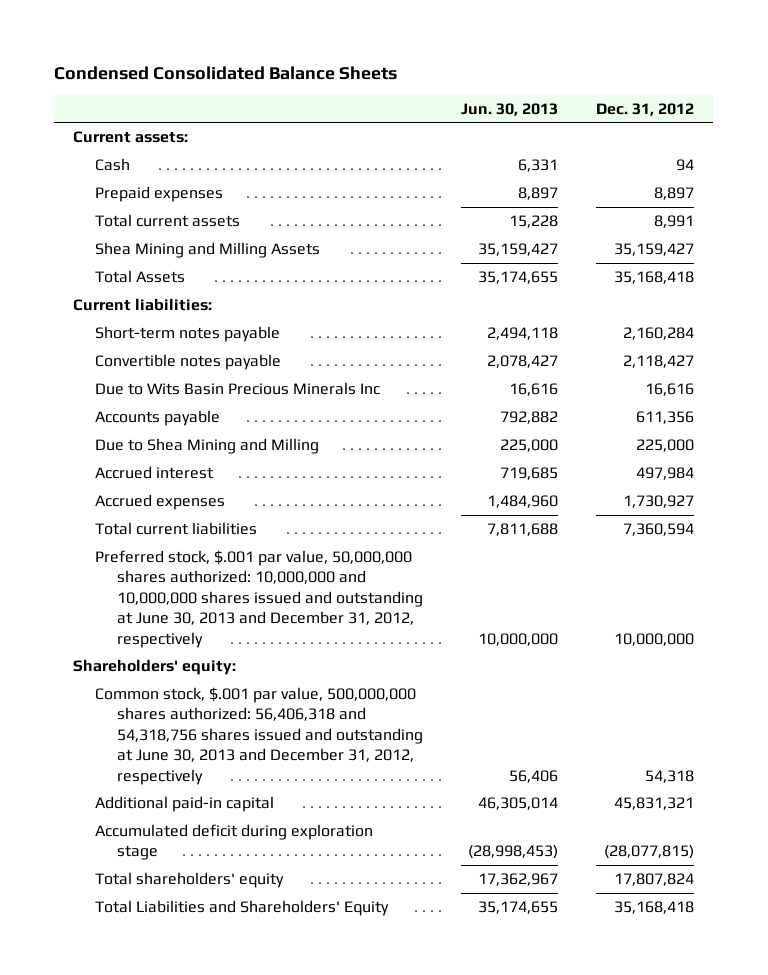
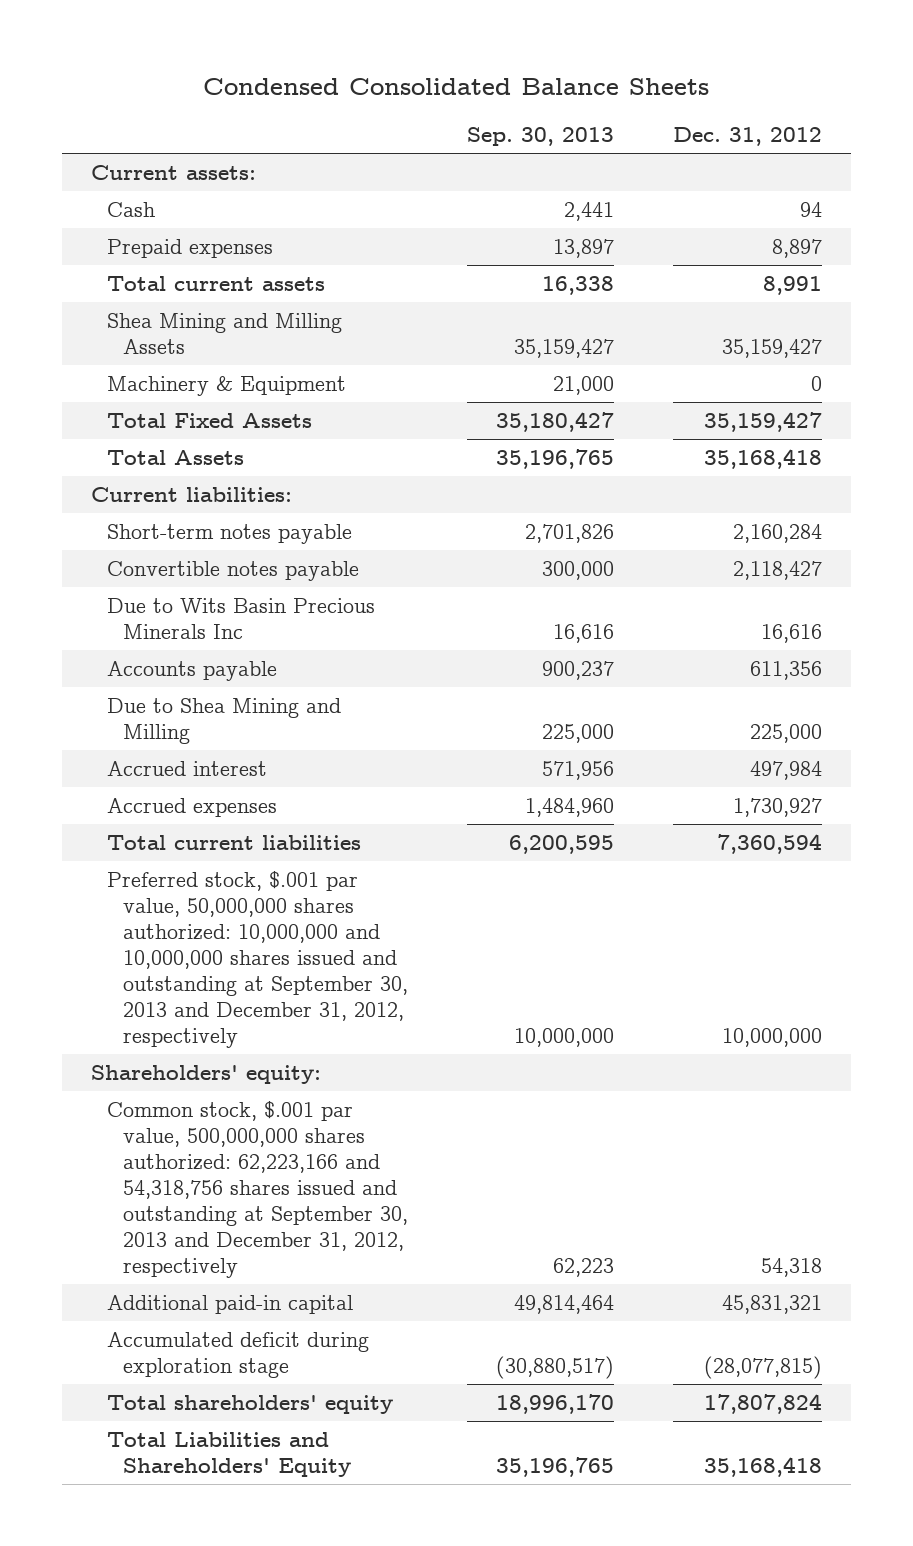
- | Jun. 30, 2013 | Dec. 31, 2012
+ | Sep. 30, 2013 | Dec. 31, 2012
+ Machinery & Equipment | 21,000 | 0
+ Total Fixed Assets | 35,180,427 | 35,159,427
- Preferred stock, $.001 par value, 50,000,000 shares authorized: 10,000,000 and 10,000,000 shares issued and outstanding at June 30, 2013 and December 31, 2012, respectively | 10,000,000 | 10,000,000
+ Preferred stock, $.001 par value, 50,000,000 shares authorized: 10,000,000 and 10,000,000 shares issued and outstanding at September 30, 2013 and December 31, 2012, respectively | 10,000,000 | 10,000,000
- Common stock, $.001 par value, 500,000,000 shares authorized: 56,406,318 and 54,318,756 shares issued and outstanding at June 30, 2013 and December 31, 2012, respectively | 56,406 | 54,318
+ Common stock, $.001 par value, 500,000,000 shares authorized: 62,223,166 and 54,318,756 shares issued and outstanding at September 30, 2013 and December 31, 2012, respectively | 62,223 | 54,318

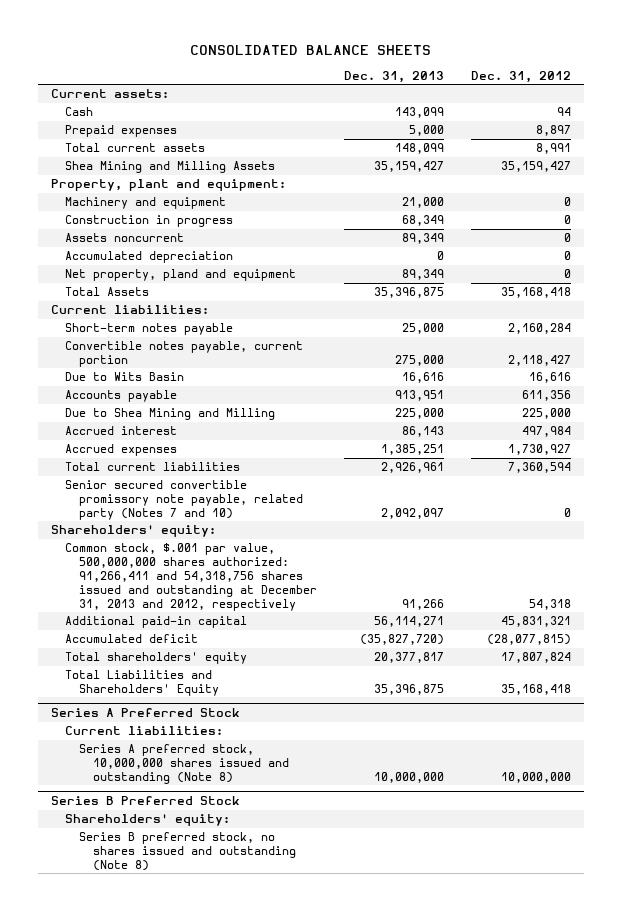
- Condensed Consolidated Balance Sheets
+ CONSOLIDATED BALANCE SHEETS
- | Sep. 30, 2013 | Dec. 31, 2012
+ | Dec. 31, 2013 | Dec. 31, 2012
- Machinery & Equipment | 21,000 | 0
- Total Fixed Assets | 35,180,427 | 35,159,427
+ Property, plant and equipment:
+ Machinery and equipment | 21,000 | 0
+ Construction in progress | 68,349 | 0
+ Assets noncurrent | 89,349 | 0
+ Accumulated depreciation | 0 | 0
+ Net property, pland and equipment | 89,349 | 0
- Convertible notes payable | 300,000 | 2,118,427
- Due to Wits Basin Precious Minerals Inc | 16,616 | 16,616
+ Convertible notes payable, current portion | 275,000 | 2,118,427
+ Due to Wits Basin | 16,616 | 16,616
- Preferred stock, $.001 par value, 50,000,000 shares authorized: 10,000,000 and 10,000,000 shares issued and outstanding at September 30, 2013 and December 31, 2012, respectively | 10,000,000 | 10,000,000
+ Senior secured convertible promissory note payable, related party (Notes 7 and 10) | 2,092,097 | 0
- Common stock, $.001 par value, 500,000,000 shares authorized: 62,223,166 and 54,318,756 shares issued and outstanding at September 30, 2013 and December 31, 2012, respectively | 62,223 | 54,318
+ Common stock, $.001 par value, 500,000,000 shares authorized: 91,266,411 and 54,318,756 shares issued and outstanding at December 31, 2013 and 2012, respectively | 91,266 | 54,318
- Accumulated deficit during exploration stage | (30,880,517) | (28,077,815)
+ Accumulated deficit | (35,827,720) | (28,077,815)
+ Series A Preferred Stock
+ Current liabilities:
+ Series A preferred stock, 10,000,000 shares issued and outstanding (Note 8) | 10,000,000 | 10,000,000
+ Series B Preferred Stock
+ Shareholders' equity:
+ Series B preferred stock, no shares issued and outstanding (Note 8)

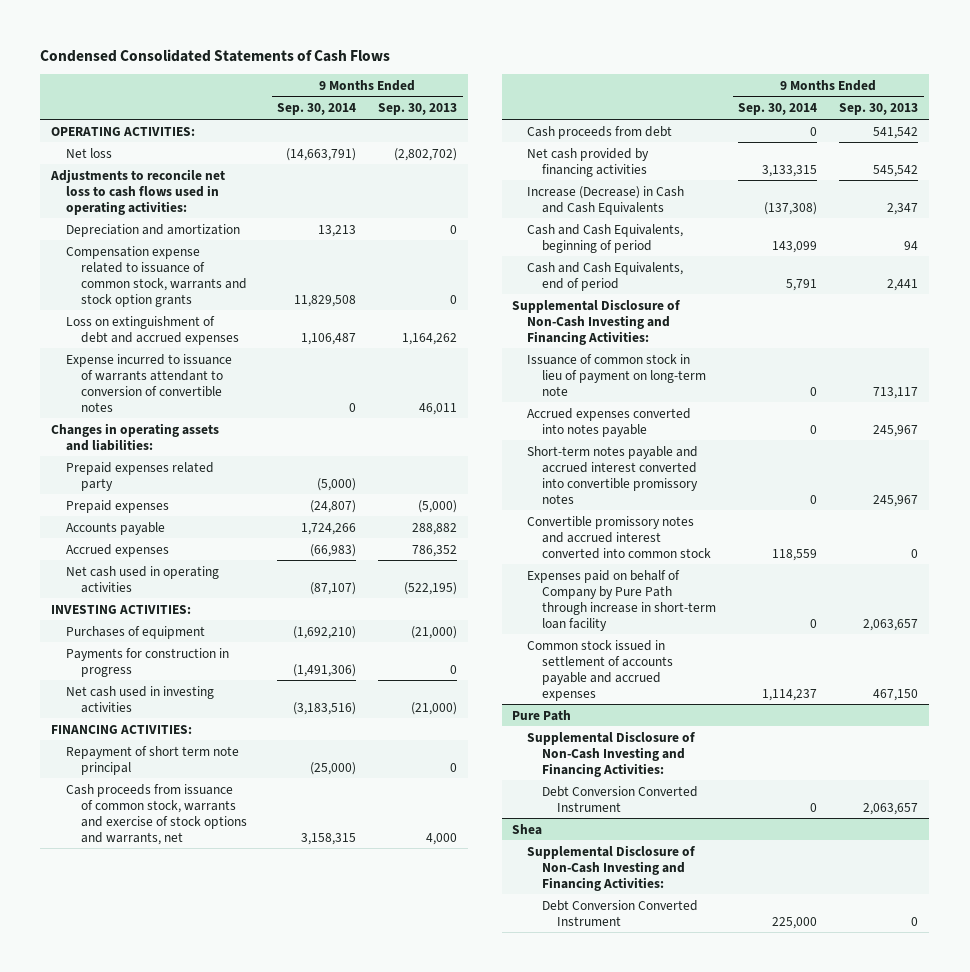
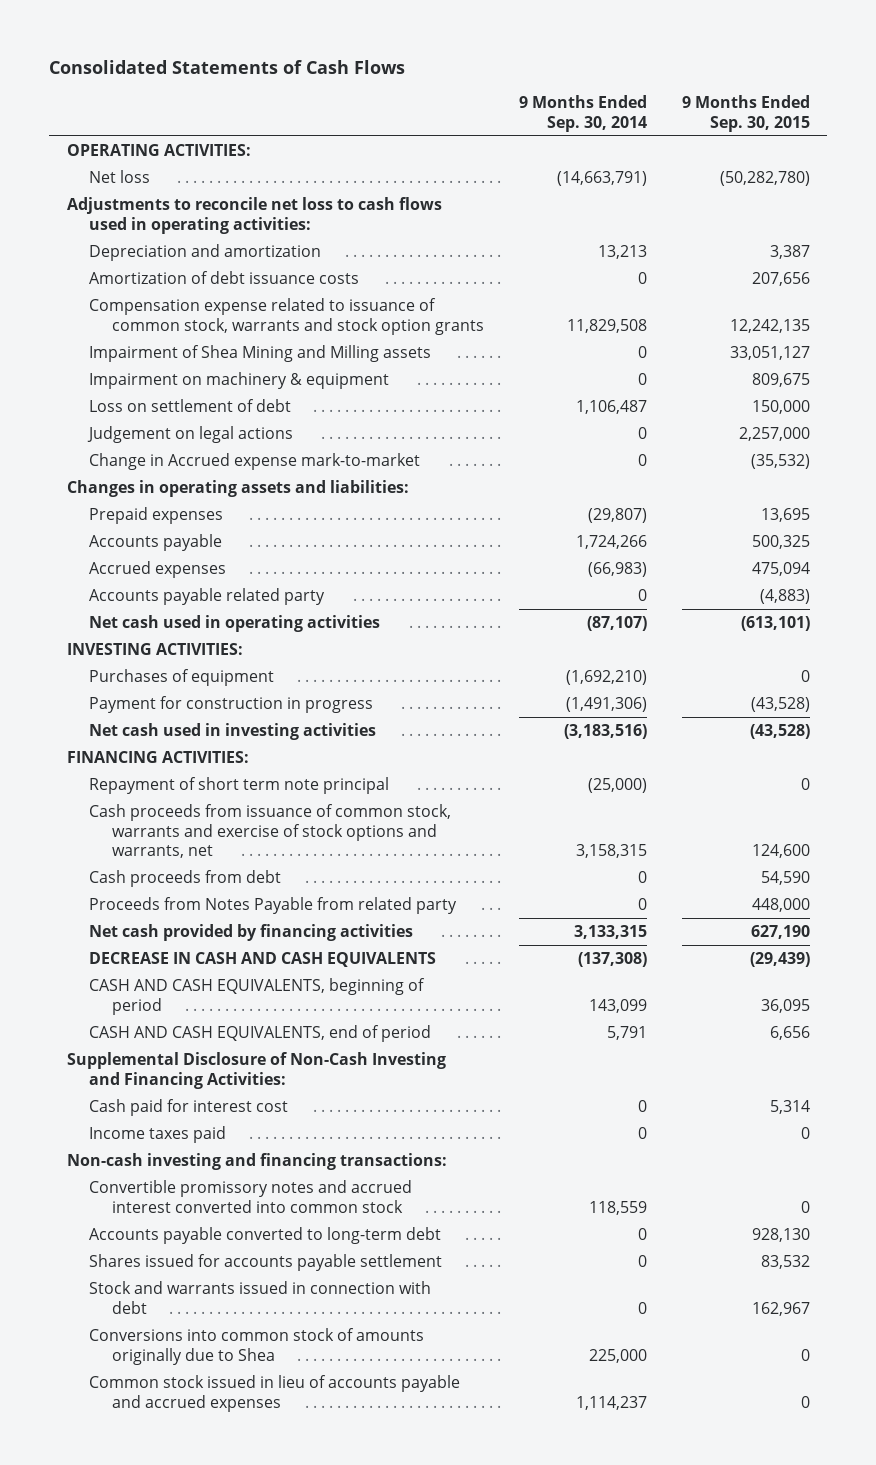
- Condensed Consolidated Statements of Cash Flows
+ Consolidated Statements of Cash Flows
- | 9 Months Ended Sep. 30, 2014 | 9 Months Ended Sep. 30, 2013
+ | 9 Months Ended Sep. 30, 2014 | 9 Months Ended Sep. 30, 2015
+ Amortization of debt issuance costs | 0 | 207,656
- Loss on extinguishment of debt and accrued expenses | 1,106,487 | 1,164,262
- Expense incurred to issuance of warrants attendant to conversion of convertible notes | 0 | 46,011
+ Impairment of Shea Mining and Milling assets | 0 | 33,051,127
+ Impairment on machinery & equipment | 0 | 809,675
+ Loss on settlement of debt | 1,106,487 | 150,000
+ Judgement on legal actions | 0 | 2,257,000
+ Change in Accrued expense mark-to-market | 0 | (35,532)
- Prepaid expenses related party | (5,000) |
- Prepaid expenses | (24,807) | (5,000)
+ Prepaid expenses | (29,807) | 13,695
+ Accounts payable related party | 0 | (4,883)
- Payments for construction in progress | (1,491,306) | 0
+ Payment for construction in progress | (1,491,306) | (43,528)
+ Proceeds from Notes Payable from related party | 0 | 448,000
- Increase (Decrease) in Cash and Cash Equivalents | (137,308) | 2,347
- Cash and Cash Equivalents, beginning of period | 143,099 | 94
- Cash and Cash Equivalents, end of period | 5,791 | 2,441
+ DECREASE IN CASH AND CASH EQUIVALENTS | (137,308) | (29,439)
+ CASH AND CASH EQUIVALENTS, beginning of period | 143,099 | 36,095
+ CASH AND CASH EQUIVALENTS, end of period | 5,791 | 6,656
- Issuance of common stock in lieu of payment on long-term note | 0 | 713,117
- Accrued expenses converted into notes payable | 0 | 245,967
- Short-term notes payable and accrued interest converted into convertible promissory notes | 0 | 245,967
+ Cash paid for interest cost | 0 | 5,314
+ Income taxes paid | 0 | 0
+ Non-cash investing and financing transactions:
- Expenses paid on behalf of Company by Pure Path through increase in short-term loan facility | 0 | 2,063,657
- Common stock issued in settlement of accounts payable and accrued expenses | 1,114,237 | 467,150
- Pure Path
- Supplemental Disclosure of Non-Cash Investing and Financing Activities:
- Debt Conversion Converted Instrument | 0 | 2,063,657
- Shea
- Supplemental Disclosure of Non-Cash Investing and Financing Activities:
- Debt Conversion Converted Instrument | 225,000 | 0
+ Accounts payable converted to long-term debt | 0 | 928,130
+ Shares issued for accounts payable settlement | 0 | 83,532
+ Stock and warrants issued in connection with debt | 0 | 162,967
+ Conversions into common stock of amounts originally due to Shea | 225,000 | 0
+ Common stock issued in lieu of accounts payable and accrued expenses | 1,114,237 | 0

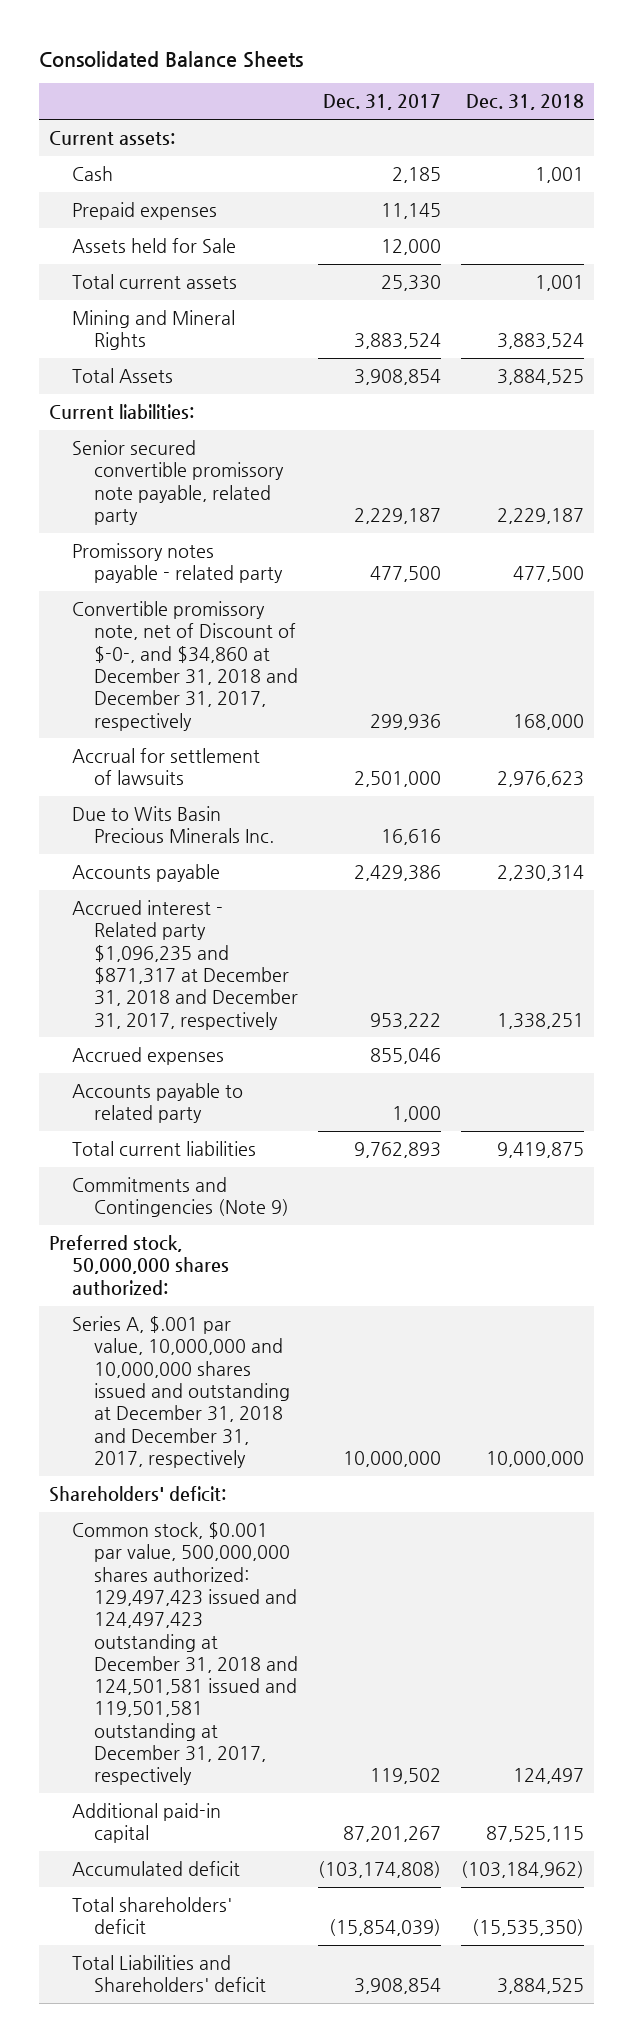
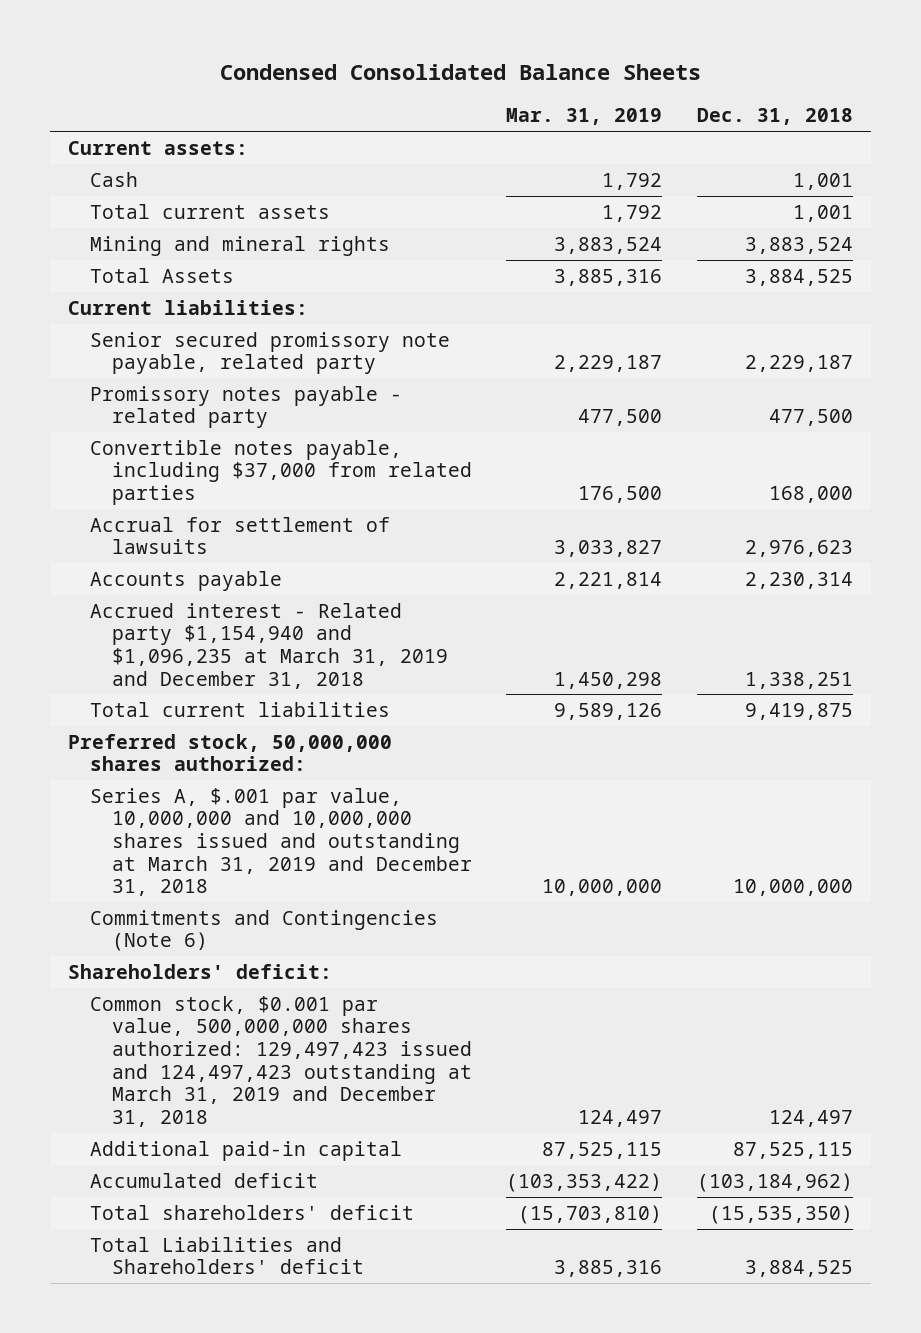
- Consolidated Balance Sheets
+ Condensed Consolidated Balance Sheets
- | Dec. 31, 2017 | Dec. 31, 2018
+ | Mar. 31, 2019 | Dec. 31, 2018
- Prepaid expenses | 11,145 |
- Assets held for Sale | 12,000 |
- Mining and Mineral Rights | 3,883,524 | 3,883,524
+ Mining and mineral rights | 3,883,524 | 3,883,524
- Senior secured convertible promissory note payable, related party | 2,229,187 | 2,229,187
+ Senior secured promissory note payable, related party | 2,229,187 | 2,229,187
- Convertible promissory note, net of Discount of $-0-, and $34,860 at December 31, 2018 and December 31, 2017, respectively | 299,936 | 168,000
+ Convertible notes payable, including $37,000 from related parties | 176,500 | 168,000
- Due to Wits Basin Precious Minerals Inc. | 16,616 |
- Accrued interest - Related party $1,096,235 and $871,317 at December 31, 2018 and December 31, 2017, respectively | 953,222 | 1,338,251
- Accrued expenses | 855,046 |
- Accounts payable to related party | 1,000 |
+ Accrued interest - Related party $1,154,940 and $1,096,235 at March 31, 2019 and December 31, 2018 | 1,450,298 | 1,338,251
- Commitments and Contingencies (Note 9)
- Series A, $.001 par value, 10,000,000 and 10,000,000 shares issued and outstanding at December 31, 2018 and December 31, 2017, respectively | 10,000,000 | 10,000,000
+ Series A, $.001 par value, 10,000,000 and 10,000,000 shares issued and outstanding at March 31, 2019 and December 31, 2018 | 10,000,000 | 10,000,000
+ Commitments and Contingencies (Note 6)
- Common stock, $0.001 par value, 500,000,000 shares authorized: 129,497,423 issued and 124,497,423 outstanding at December 31, 2018 and 124,501,581 issued and 119,501,581 outstanding at December 31, 2017, respectively | 119,502 | 124,497
+ Common stock, $0.001 par value, 500,000,000 shares authorized: 129,497,423 issued and 124,497,423 outstanding at March 31, 2019 and December 31, 2018 | 124,497 | 124,497

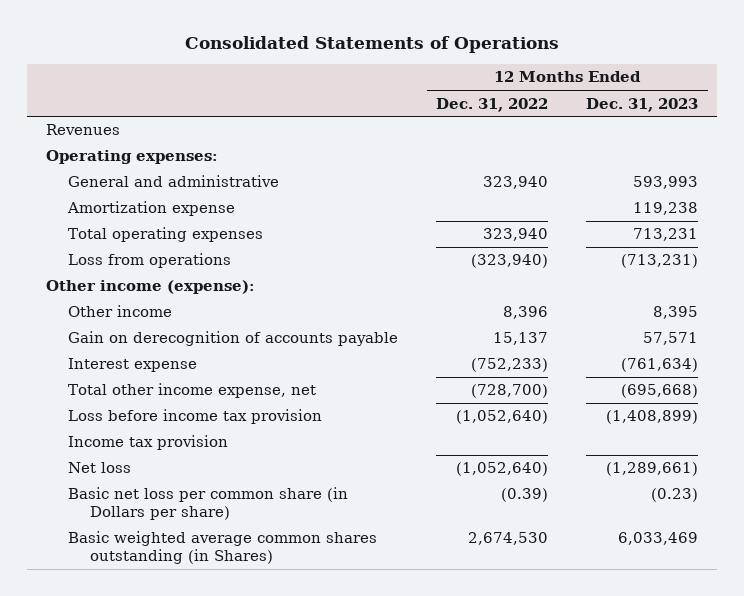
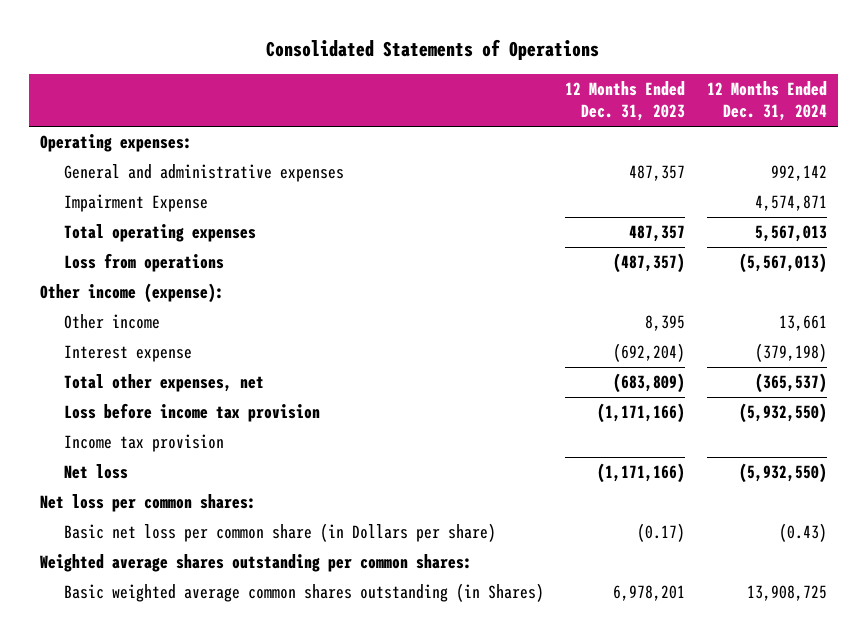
- | 12 Months Ended Dec. 31, 2022 | 12 Months Ended Dec. 31, 2023
+ | 12 Months Ended Dec. 31, 2023 | 12 Months Ended Dec. 31, 2024
- Revenues
- General and administrative | 323,940 | 593,993
- Amortization expense | | 119,238
- Total operating expenses | 323,940 | 713,231
- Loss from operations | (323,940) | (713,231)
+ General and administrative expenses | 487,357 | 992,142
+ Impairment Expense | | 4,574,871
+ Total operating expenses | 487,357 | 5,567,013
+ Loss from operations | (487,357) | (5,567,013)
- Gain on derecognition of accounts payable | 15,137 | 57,571
- Interest expense | (752,233) | (761,634)
- Total other income expense, net | (728,700) | (695,668)
- Loss before income tax provision | (1,052,640) | (1,408,899)
+ Interest expense | (692,204) | (379,198)
+ Total other expenses, net | (683,809) | (365,537)
+ Loss before income tax provision | (1,171,166) | (5,932,550)
- Net loss | (1,052,640) | (1,289,661)
- Basic net loss per common share (in Dollars per share) | (0.39) | (0.23)
- Basic weighted average common shares outstanding (in Shares) | 2,674,530 | 6,033,469
+ Net loss | (1,171,166) | (5,932,550)
+ Net loss per common shares:
+ Basic net loss per common share (in Dollars per share) | (0.17) | (0.43)
+ Weighted average shares outstanding per common shares:
+ Basic weighted average common shares outstanding (in Shares) | 6,978,201 | 13,908,725

